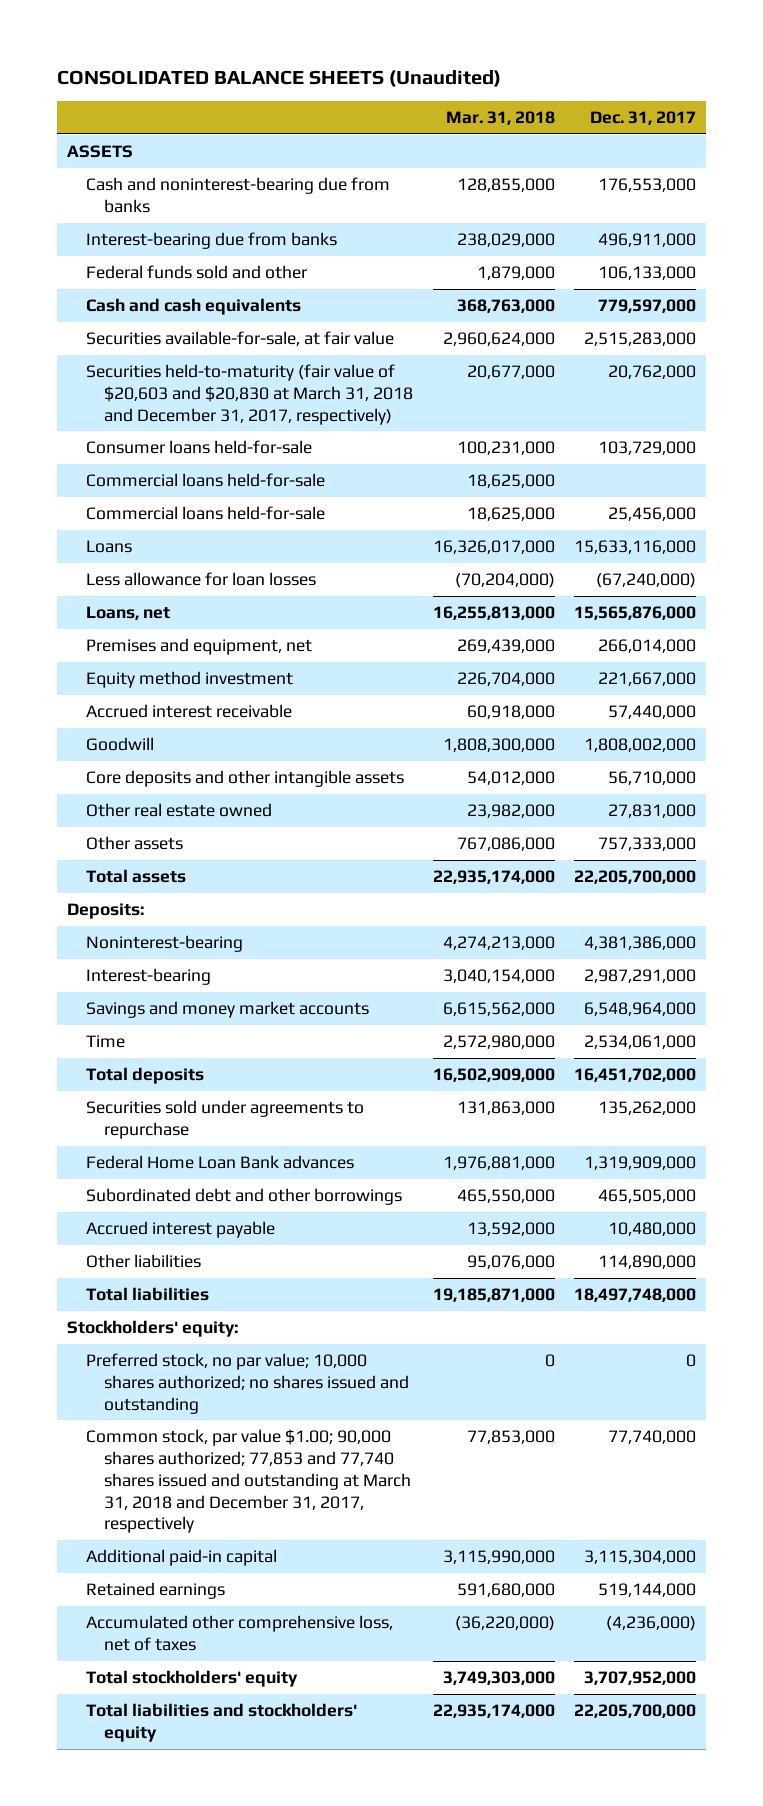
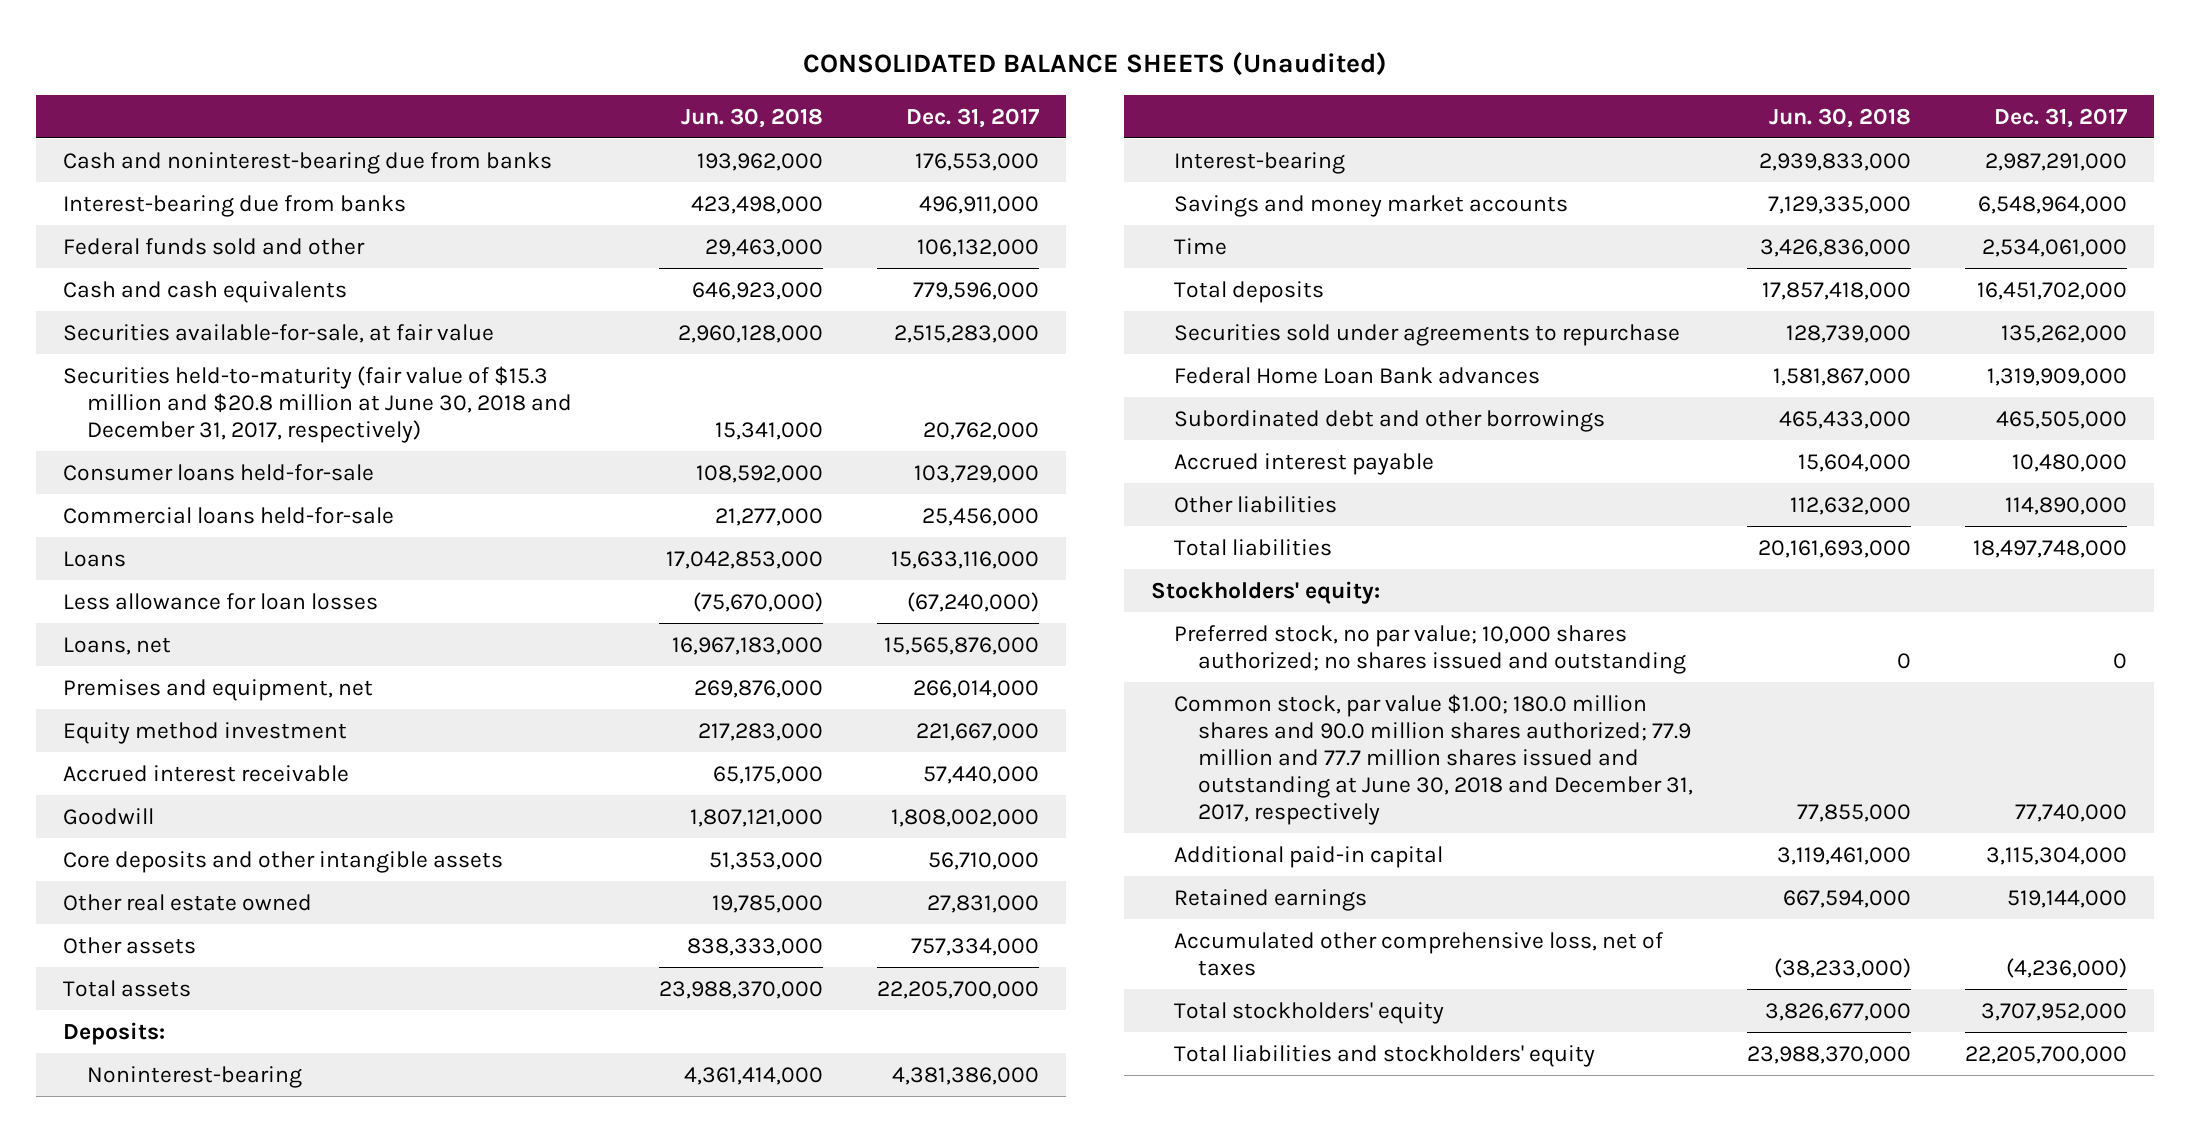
- | Mar. 31, 2018 | Dec. 31, 2017
+ | Jun. 30, 2018 | Dec. 31, 2017
- ASSETS
- Federal funds sold and other | 1,879,000 | 106,133,000
- Cash and cash equivalents | 368,763,000 | 779,597,000
+ Federal funds sold and other | 29,463,000 | 106,132,000
+ Cash and cash equivalents | 646,923,000 | 779,596,000
- Securities held-to-maturity (fair value of $20,603 and $20,830 at March 31, 2018 and December 31, 2017, respectively) | 20,677,000 | 20,762,000
+ Securities held-to-maturity (fair value of $15.3 million and $20.8 million at June 30, 2018 and December 31, 2017, respectively) | 15,341,000 | 20,762,000
- Commercial loans held-for-sale | 18,625,000 |
- Other assets | 767,086,000 | 757,333,000
+ Other assets | 838,333,000 | 757,334,000
- Common stock, par value $1.00; 90,000 shares authorized; 77,853 and 77,740 shares issued and outstanding at March 31, 2018 and December 31, 2017, respectively | 77,853,000 | 77,740,000
+ Common stock, par value $1.00; 180.0 million shares and 90.0 million shares authorized; 77.9 million and 77.7 million shares issued and outstanding at June 30, 2018 and December 31, 2017, respectively | 77,855,000 | 77,740,000

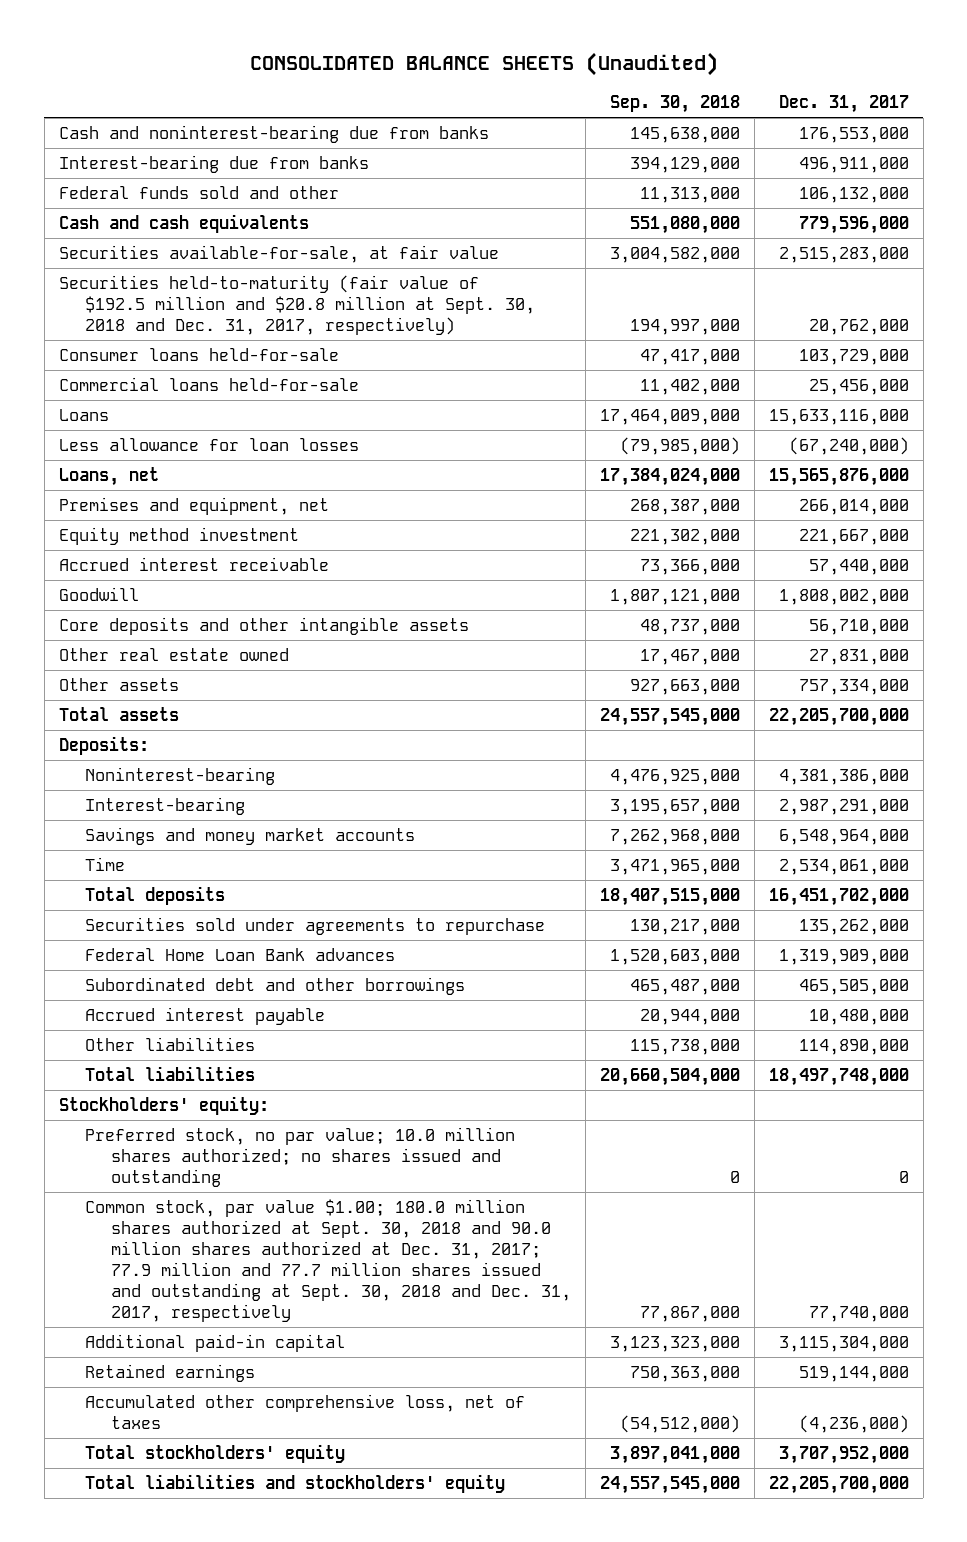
- | Jun. 30, 2018 | Dec. 31, 2017
+ | Sep. 30, 2018 | Dec. 31, 2017
- Securities held-to-maturity (fair value of $15.3 million and $20.8 million at June 30, 2018 and December 31, 2017, respectively) | 15,341,000 | 20,762,000
+ Securities held-to-maturity (fair value of $192.5 million and $20.8 million at Sept. 30, 2018 and Dec. 31, 2017, respectively) | 194,997,000 | 20,762,000
- Preferred stock, no par value; 10,000 shares authorized; no shares issued and outstanding | 0 | 0
- Common stock, par value $1.00; 180.0 million shares and 90.0 million shares authorized; 77.9 million and 77.7 million shares issued and outstanding at June 30, 2018 and December 31, 2017, respectively | 77,855,000 | 77,740,000
+ Preferred stock, no par value; 10.0 million shares authorized; no shares issued and outstanding | 0 | 0
+ Common stock, par value $1.00; 180.0 million shares authorized at Sept. 30, 2018 and 90.0 million shares authorized at Dec. 31, 2017; 77.9 million and 77.7 million shares issued and outstanding at Sept. 30, 2018 and Dec. 31, 2017, respectively | 77,867,000 | 77,740,000

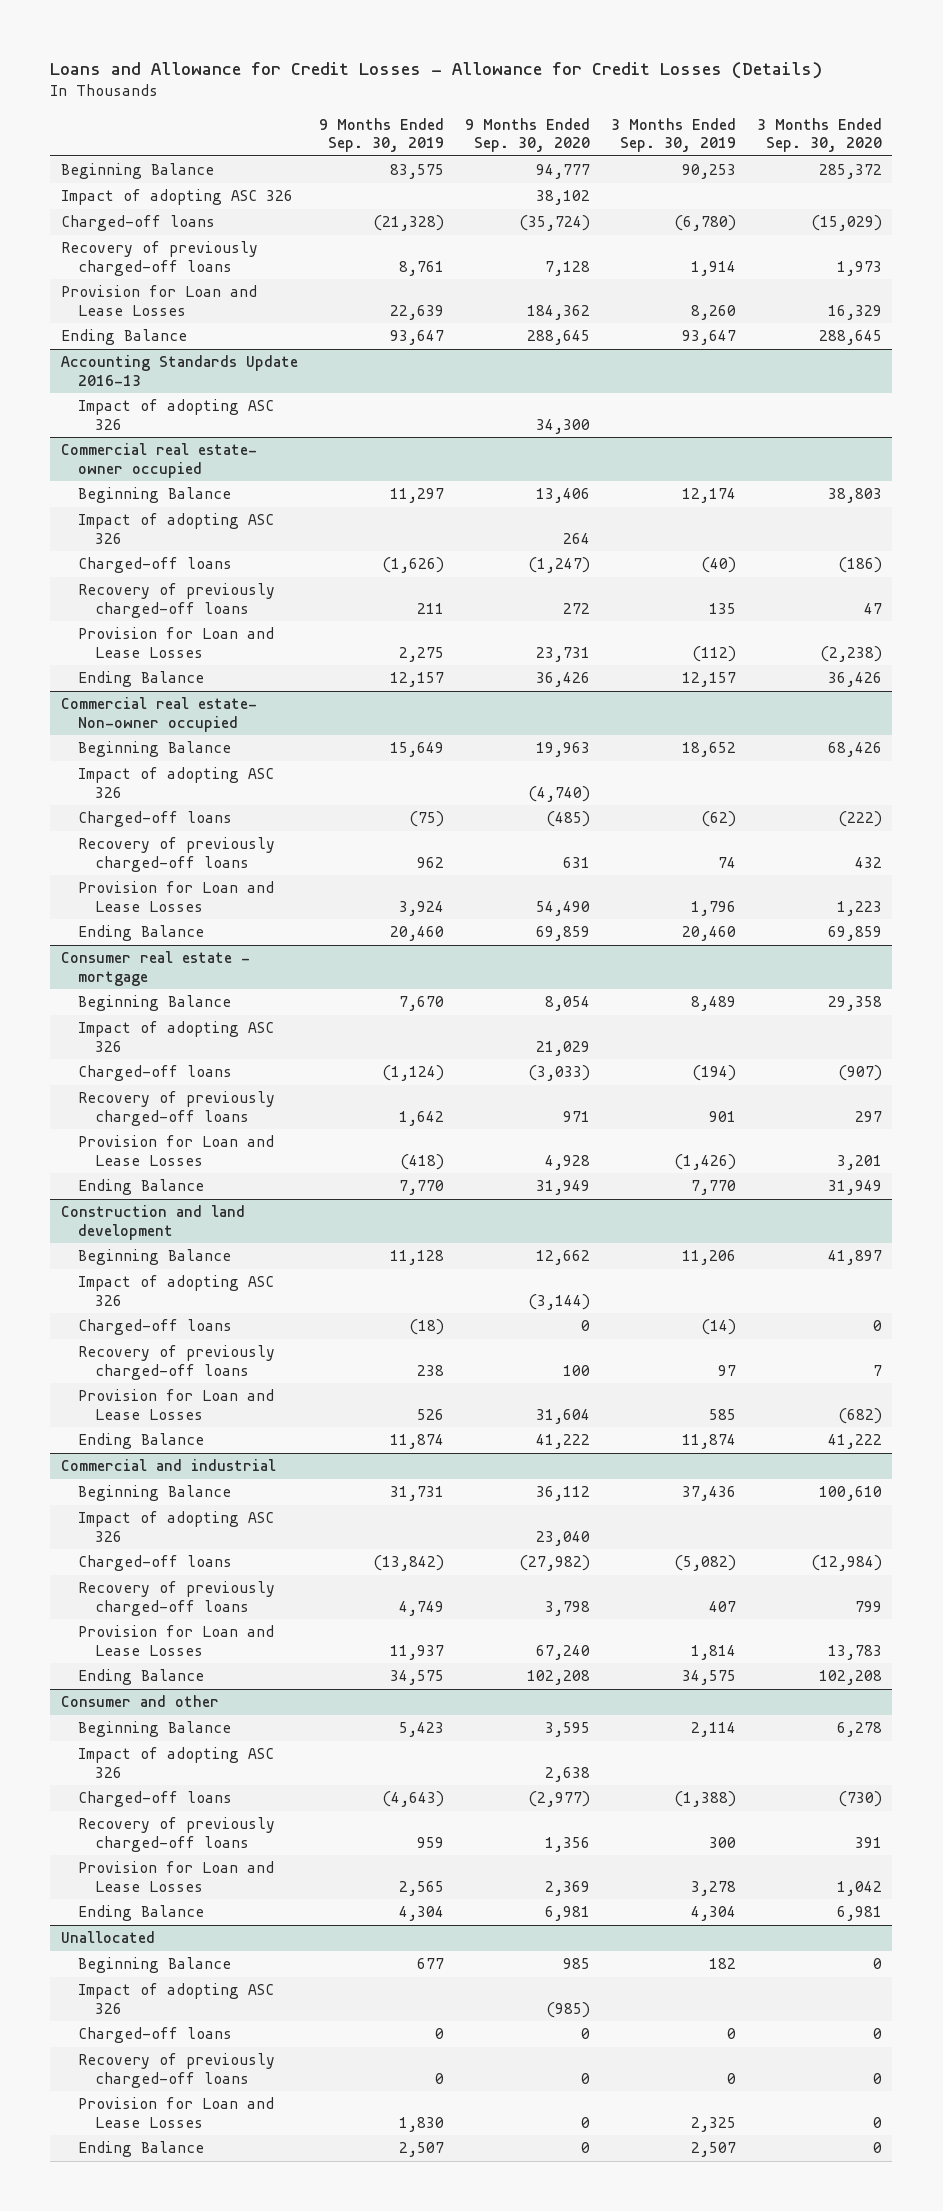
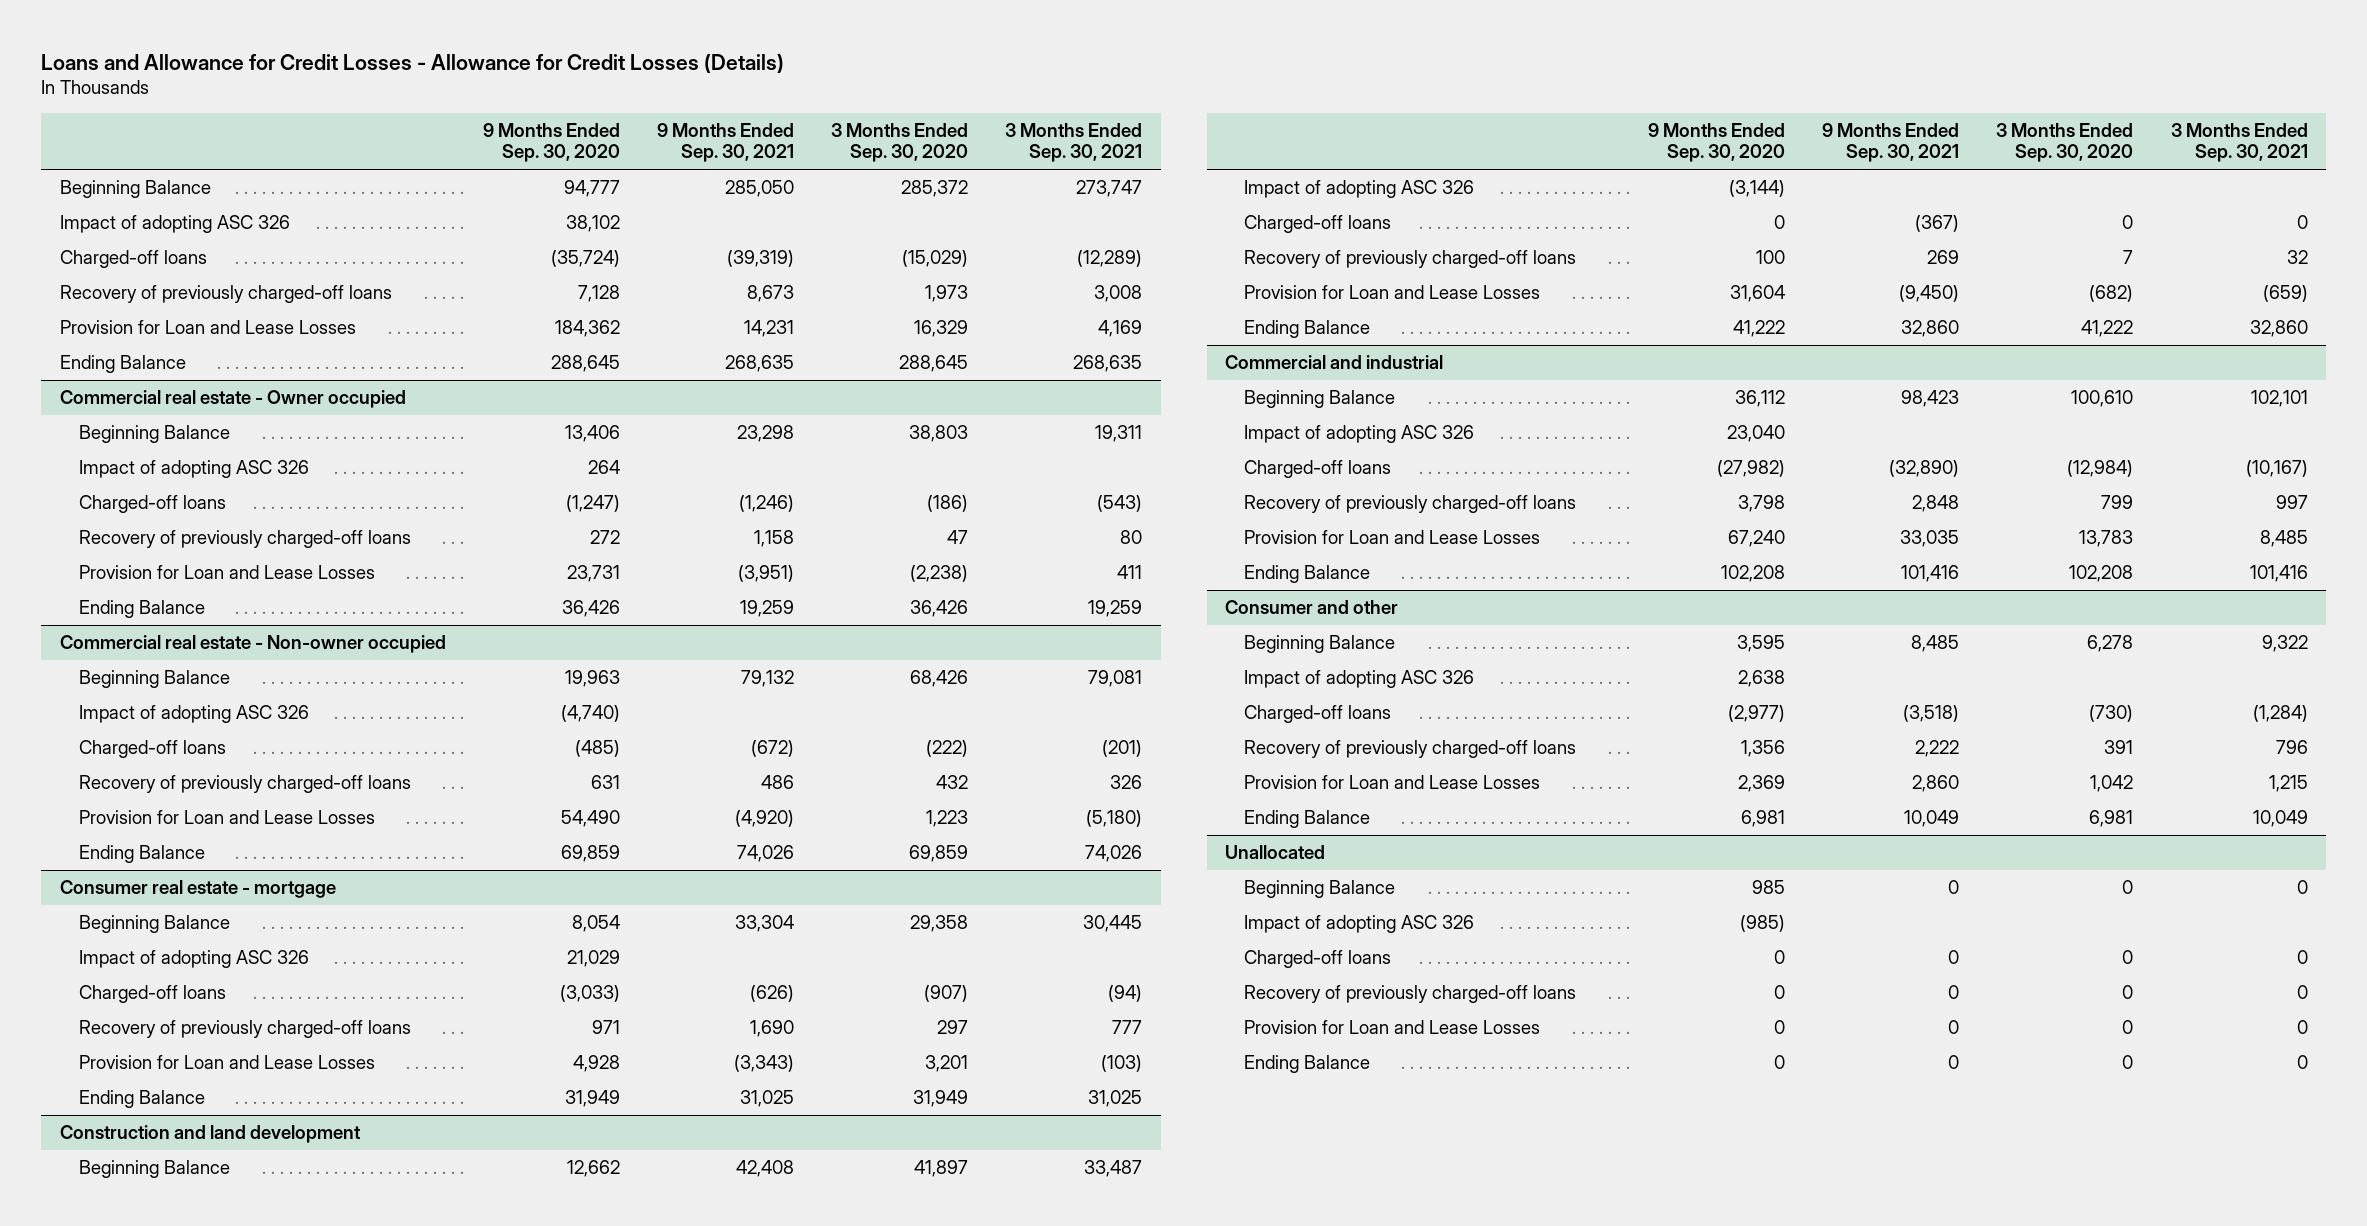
- | 9 Months Ended Sep. 30, 2019 | 9 Months Ended Sep. 30, 2020 | 3 Months Ended Sep. 30, 2019 | 3 Months Ended Sep. 30, 2020
+ | 9 Months Ended Sep. 30, 2020 | 9 Months Ended Sep. 30, 2021 | 3 Months Ended Sep. 30, 2020 | 3 Months Ended Sep. 30, 2021
- Accounting Standards Update 2016-13
- Impact of adopting ASC 326 | | 34,300 | |
- Commercial real estate- owner occupied
+ Commercial real estate - Owner occupied
- Commercial real estate- Non-owner occupied
+ Commercial real estate - Non-owner occupied

